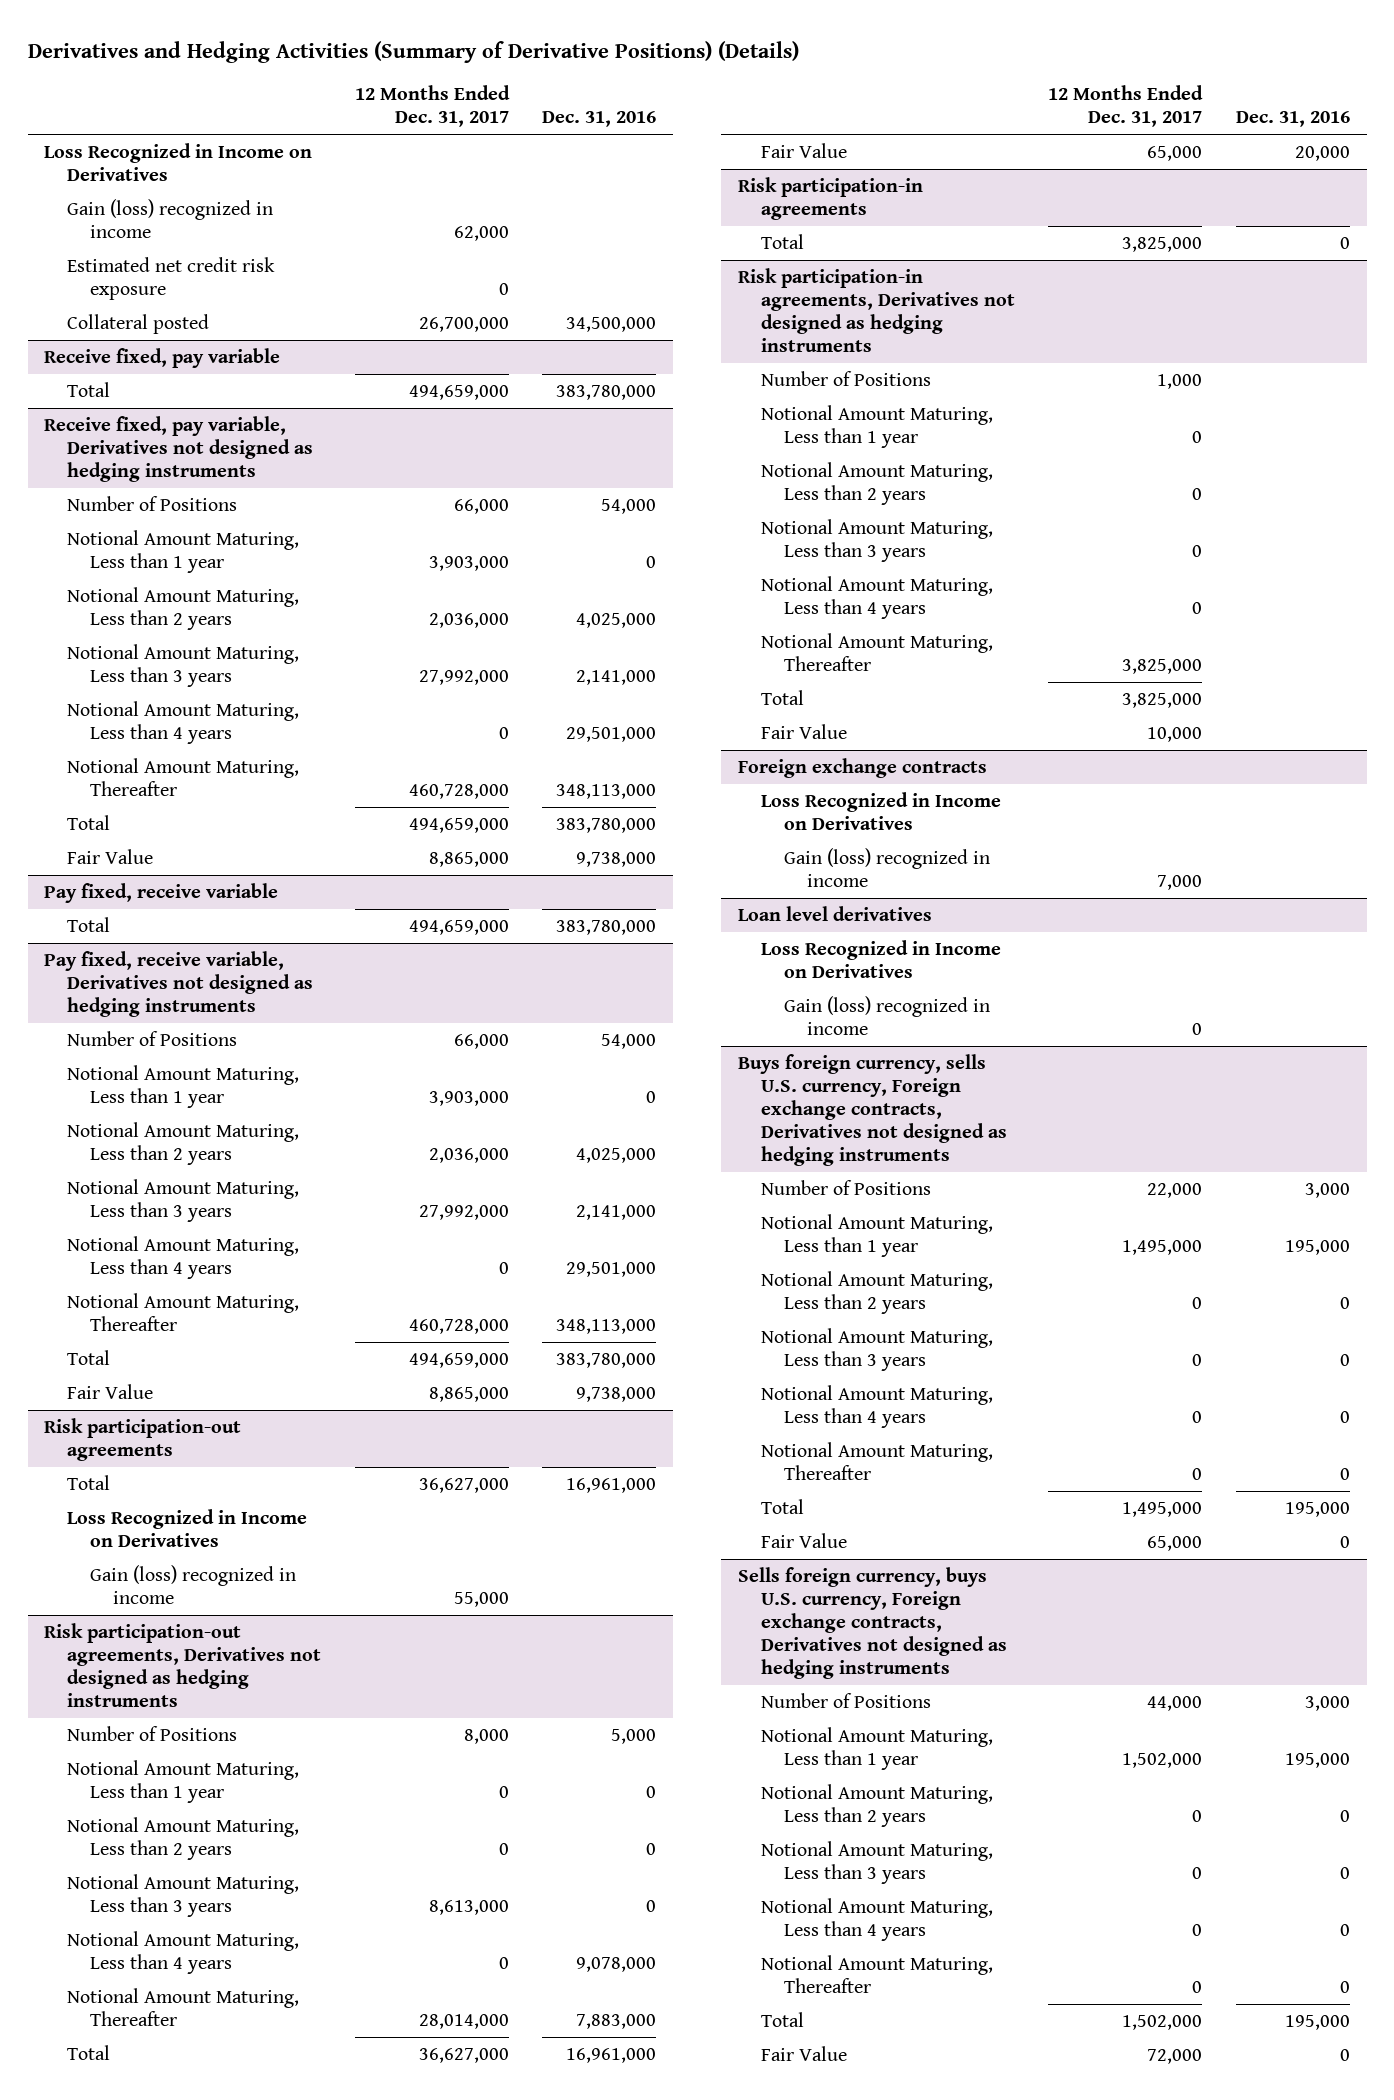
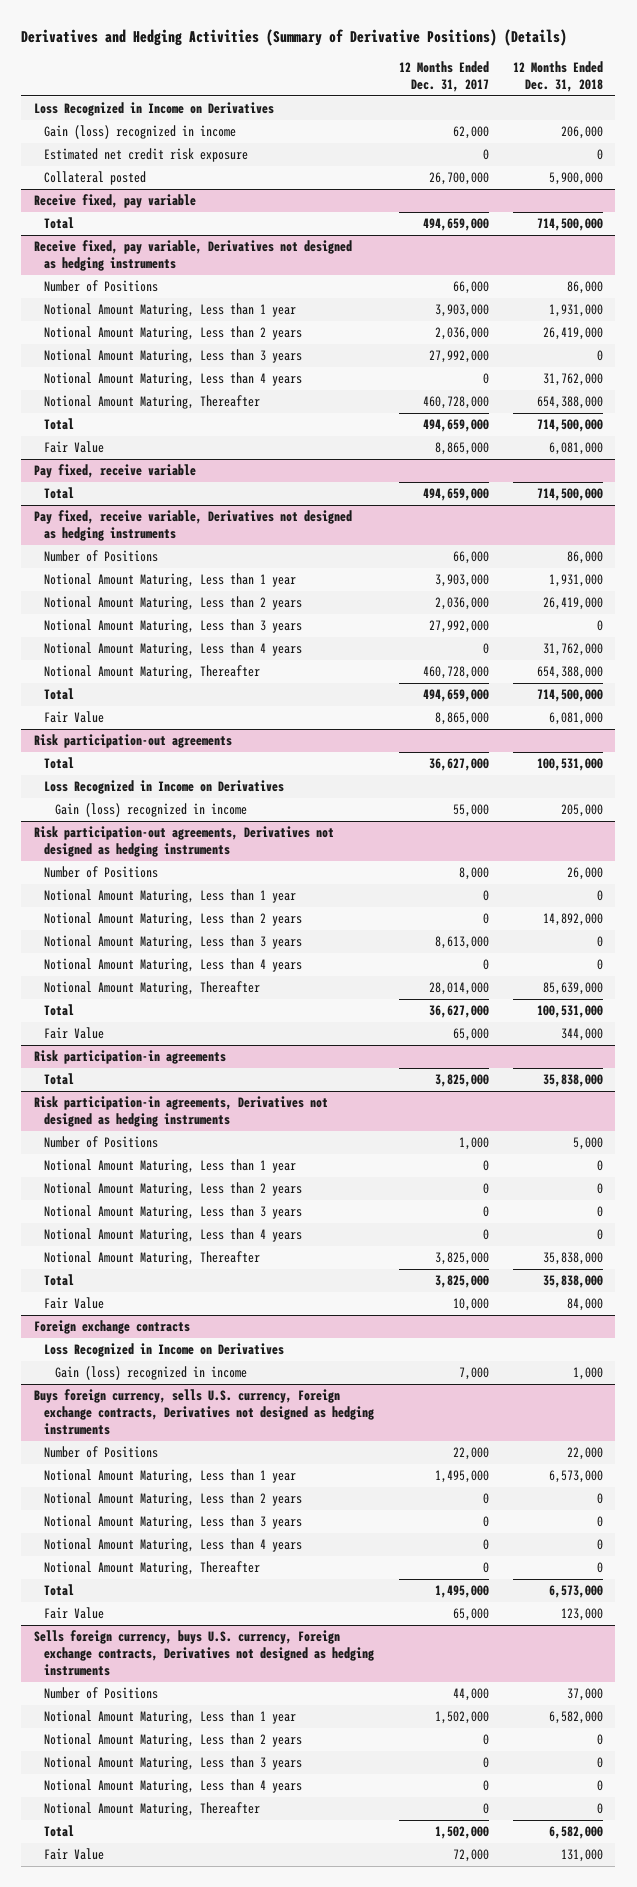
- | 12 Months Ended Dec. 31, 2017 | Dec. 31, 2016
+ | 12 Months Ended Dec. 31, 2017 | 12 Months Ended Dec. 31, 2018
- Loan level derivatives
- Loss Recognized in Income on Derivatives
- Gain (loss) recognized in income | 0 |

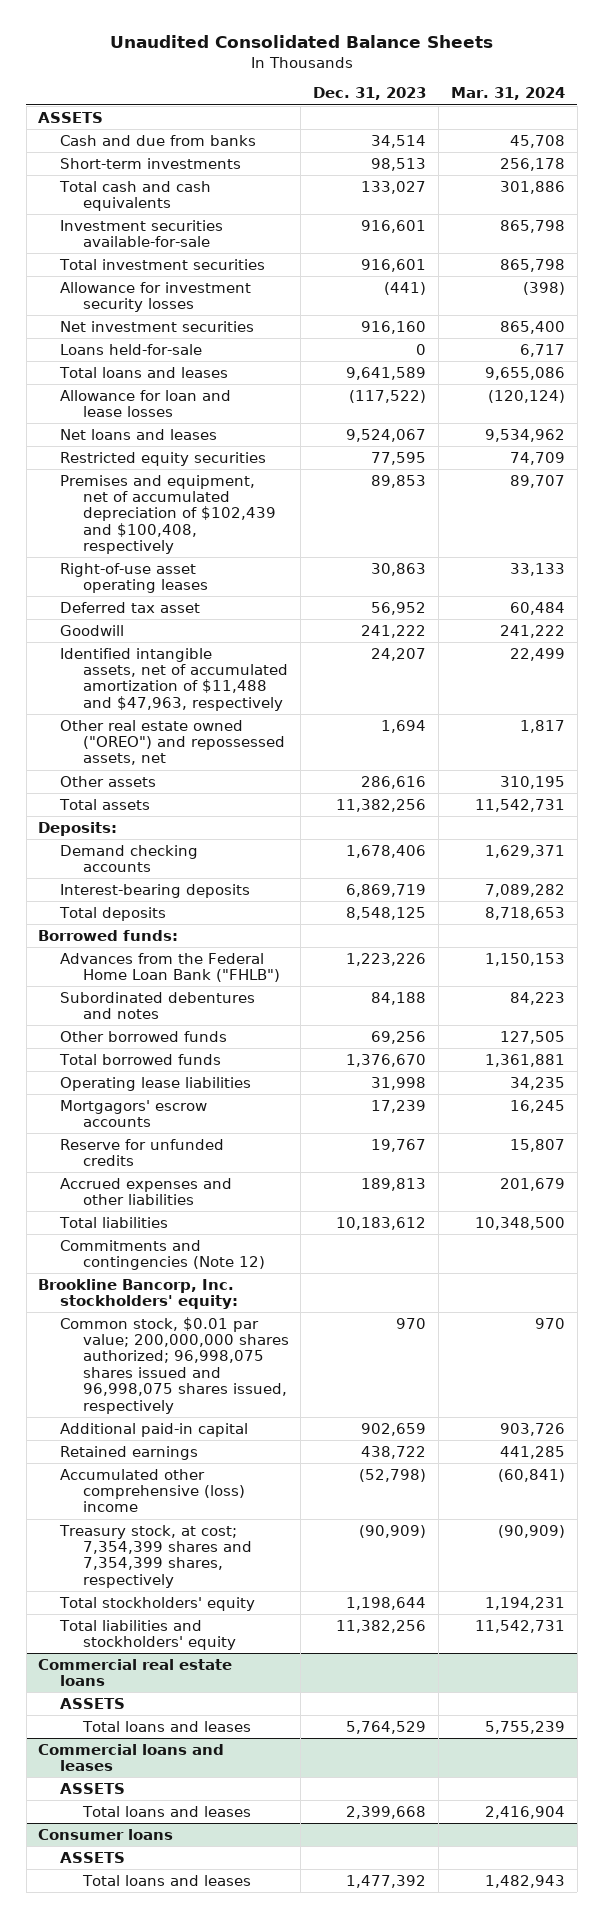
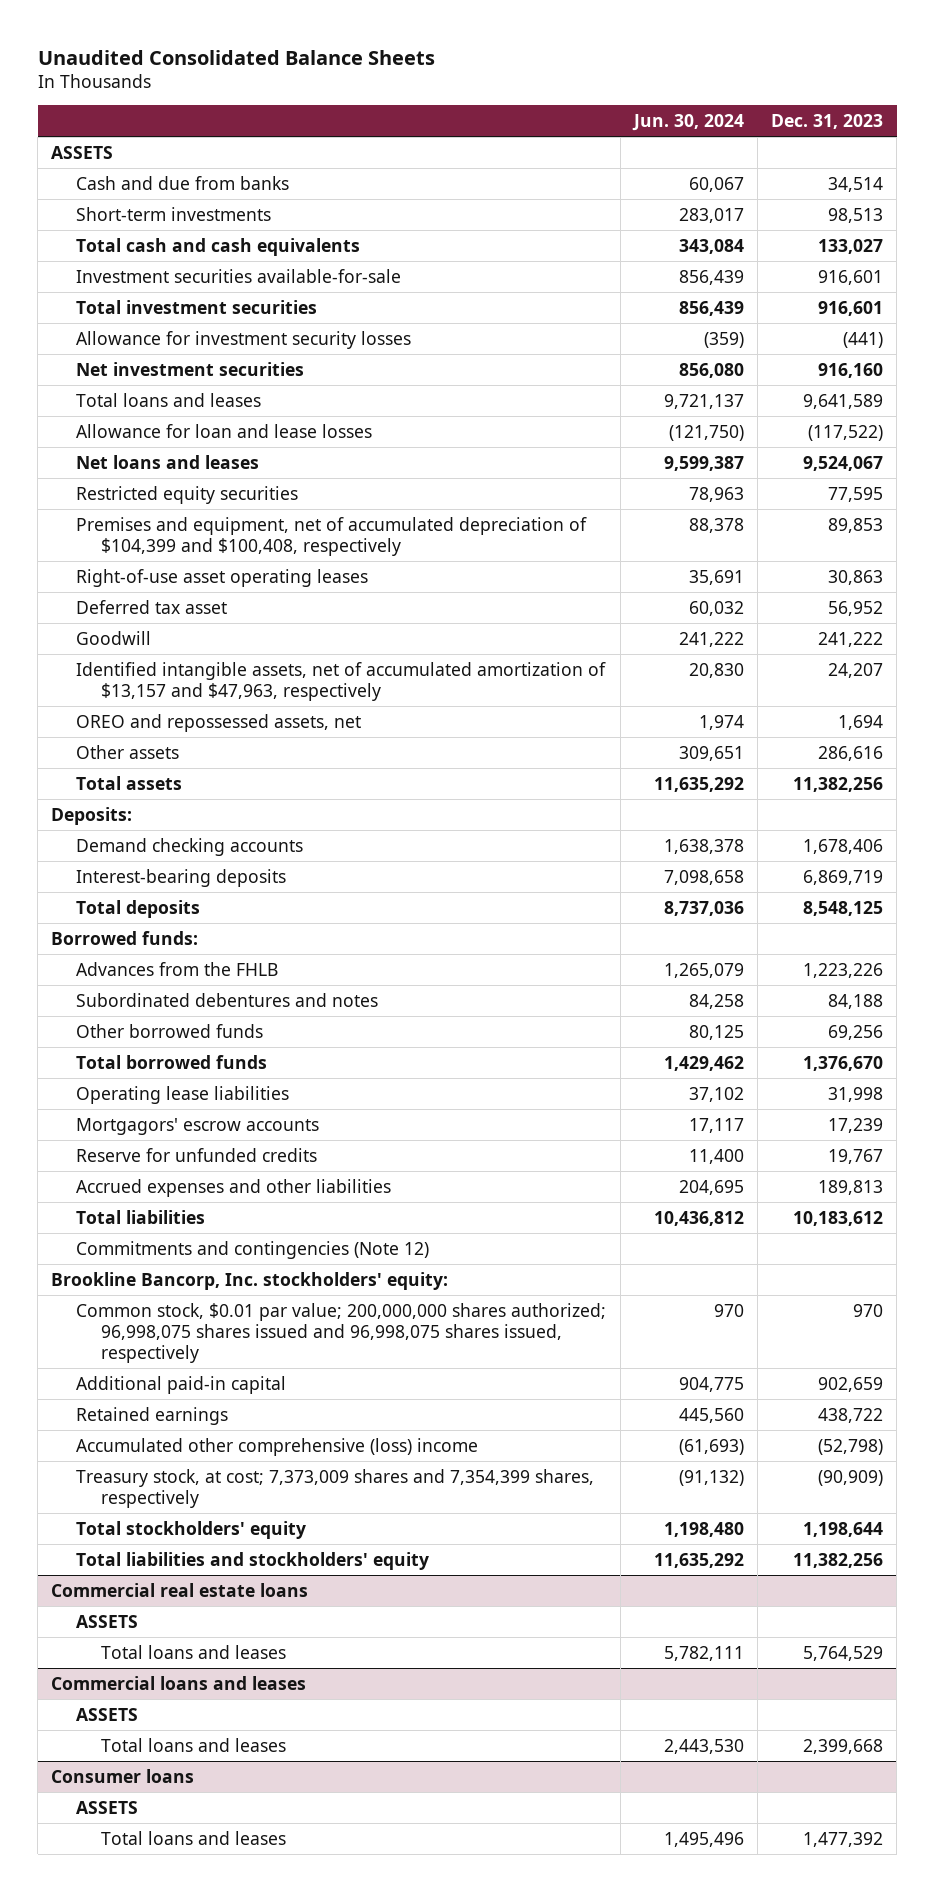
- | Dec. 31, 2023 | Mar. 31, 2024
+ | Jun. 30, 2024 | Dec. 31, 2023
- Loans held-for-sale | 0 | 6,717
- Premises and equipment, net of accumulated depreciation of $102,439 and $100,408, respectively | 89,853 | 89,707
+ Premises and equipment, net of accumulated depreciation of $104,399 and $100,408, respectively | 88,378 | 89,853
- Identified intangible assets, net of accumulated amortization of $11,488 and $47,963, respectively | 24,207 | 22,499
- Other real estate owned ("OREO") and repossessed assets, net | 1,694 | 1,817
+ Identified intangible assets, net of accumulated amortization of $13,157 and $47,963, respectively | 20,830 | 24,207
+ OREO and repossessed assets, net | 1,974 | 1,694
- Advances from the Federal Home Loan Bank ("FHLB") | 1,223,226 | 1,150,153
+ Advances from the FHLB | 1,265,079 | 1,223,226
- Treasury stock, at cost; 7,354,399 shares and 7,354,399 shares, respectively | (90,909) | (90,909)
+ Treasury stock, at cost; 7,373,009 shares and 7,354,399 shares, respectively | (91,132) | (90,909)

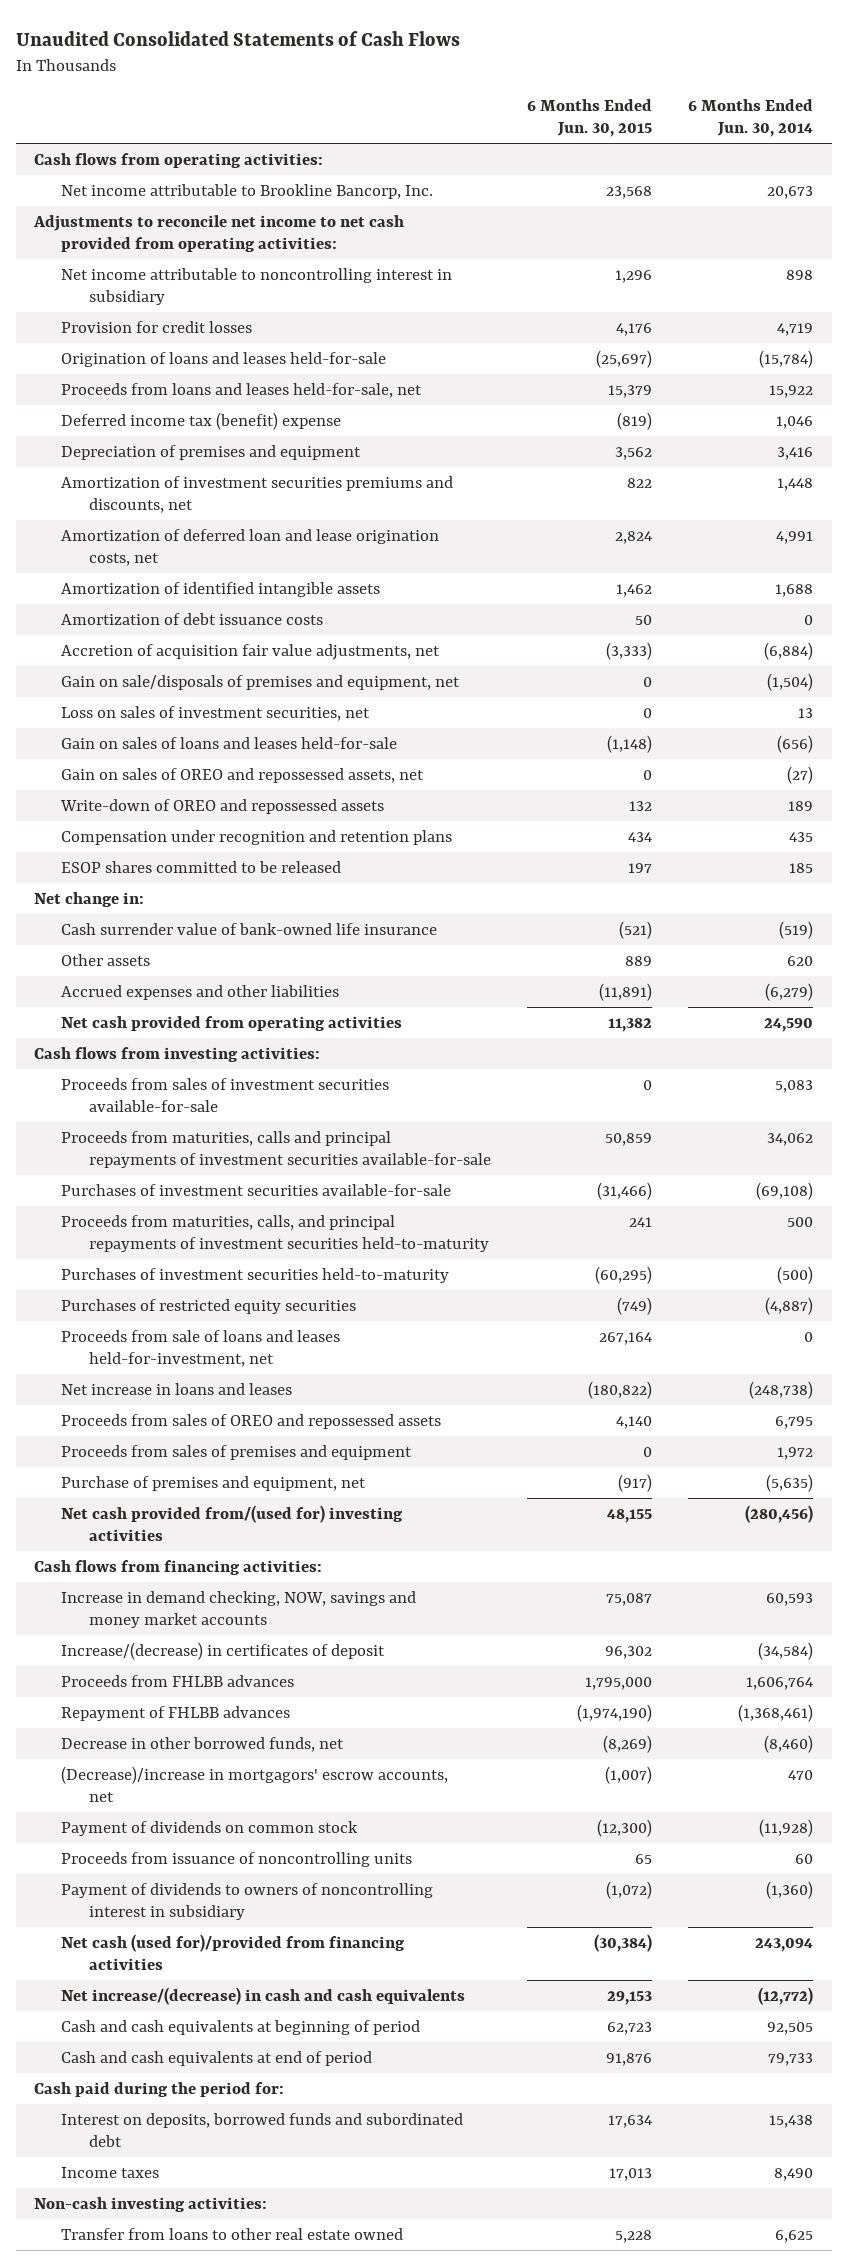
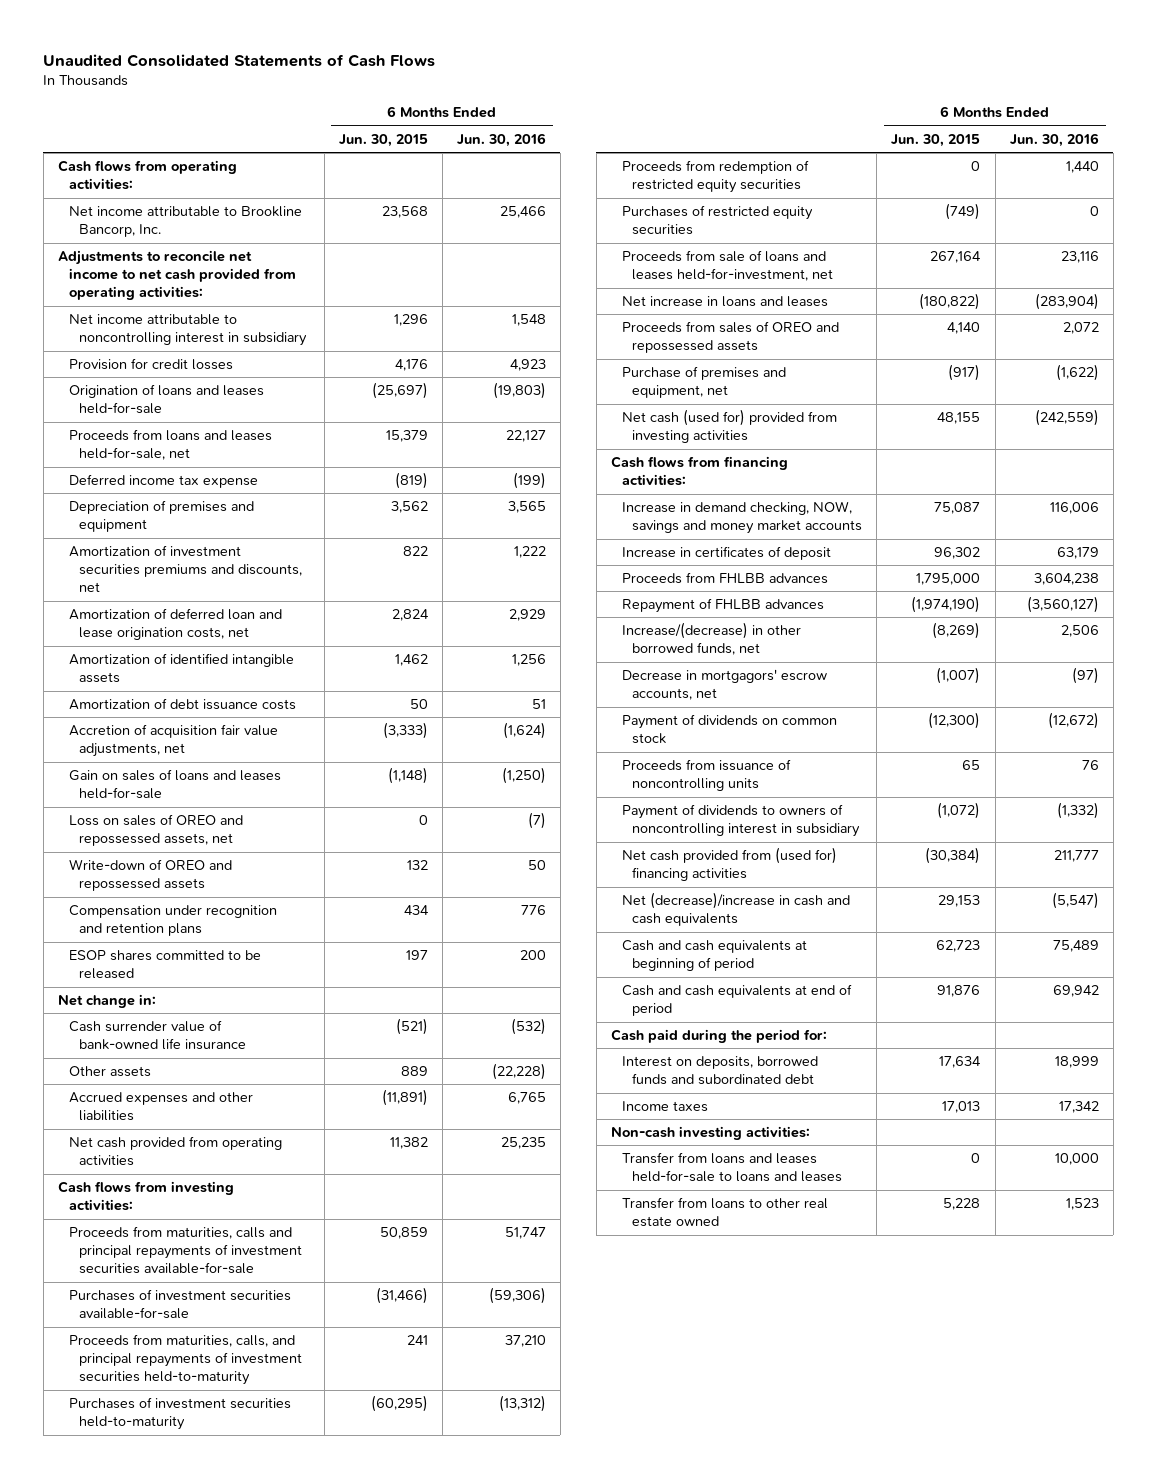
- | 6 Months Ended Jun. 30, 2015 | 6 Months Ended Jun. 30, 2014
+ | 6 Months Ended Jun. 30, 2015 | 6 Months Ended Jun. 30, 2016
- Deferred income tax (benefit) expense | (819) | 1,046
+ Deferred income tax expense | (819) | (199)
- Gain on sale/disposals of premises and equipment, net | 0 | (1,504)
- Loss on sales of investment securities, net | 0 | 13
- Gain on sales of OREO and repossessed assets, net | 0 | (27)
+ Loss on sales of OREO and repossessed assets, net | 0 | (7)
- Proceeds from sales of investment securities available-for-sale | 0 | 5,083
+ Proceeds from redemption of restricted equity securities | 0 | 1,440
- Proceeds from sales of premises and equipment | 0 | 1,972
- Net cash provided from/(used for) investing activities | 48,155 | (280,456)
+ Net cash (used for) provided from investing activities | 48,155 | (242,559)
- Increase/(decrease) in certificates of deposit | 96,302 | (34,584)
+ Increase in certificates of deposit | 96,302 | 63,179
- Decrease in other borrowed funds, net | (8,269) | (8,460)
- (Decrease)/increase in mortgagors' escrow accounts, net | (1,007) | 470
+ Increase/(decrease) in other borrowed funds, net | (8,269) | 2,506
+ Decrease in mortgagors' escrow accounts, net | (1,007) | (97)
- Net cash (used for)/provided from financing activities | (30,384) | 243,094
- Net increase/(decrease) in cash and cash equivalents | 29,153 | (12,772)
+ Net cash provided from (used for) financing activities | (30,384) | 211,777
+ Net (decrease)/increase in cash and cash equivalents | 29,153 | (5,547)
+ Transfer from loans and leases held-for-sale to loans and leases | 0 | 10,000

